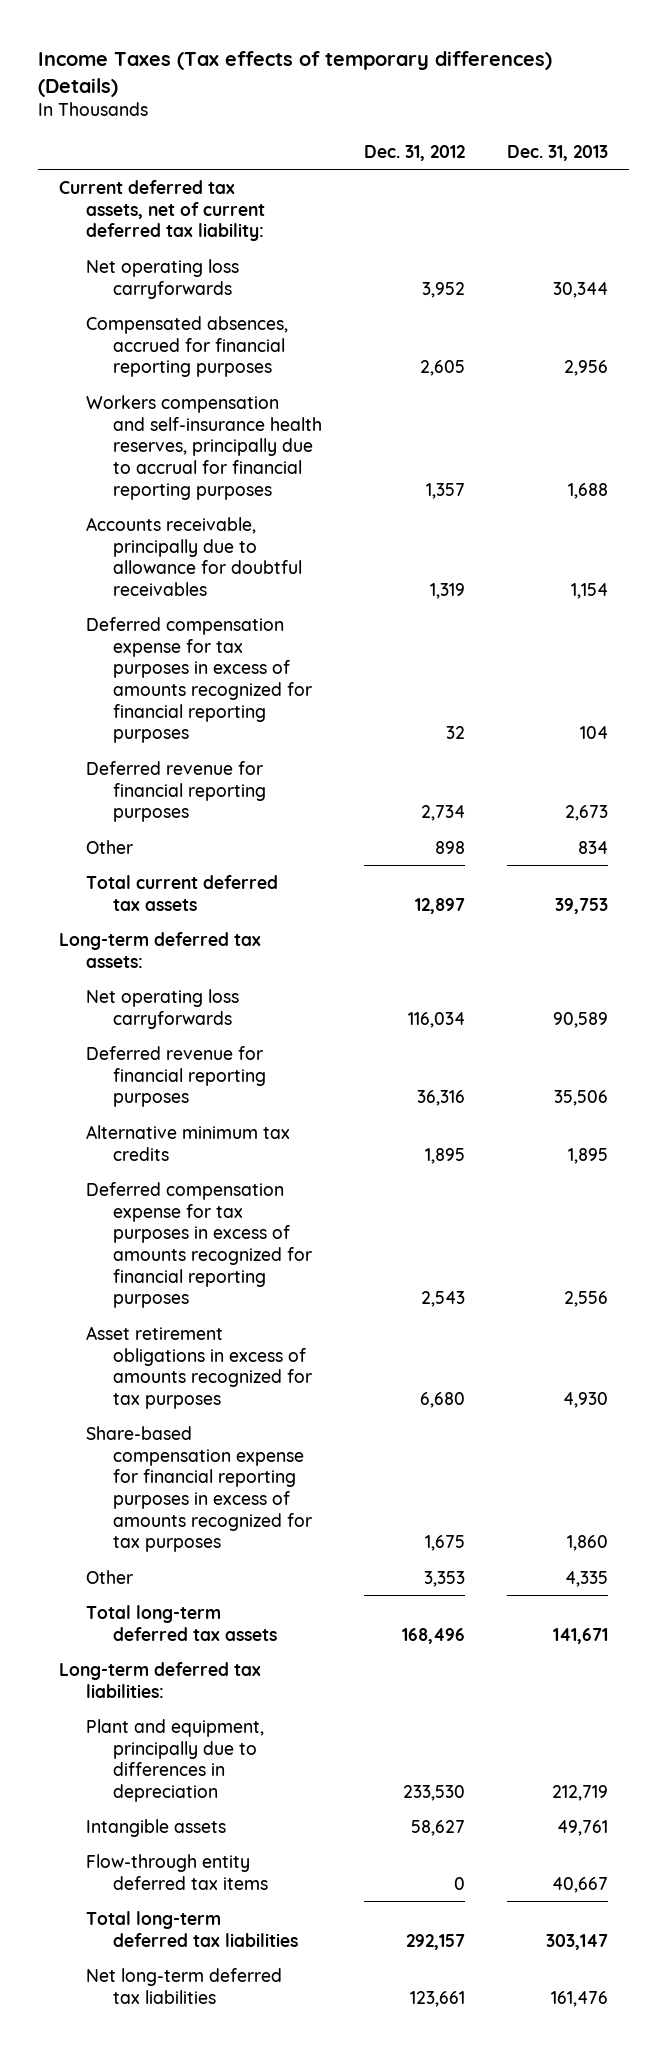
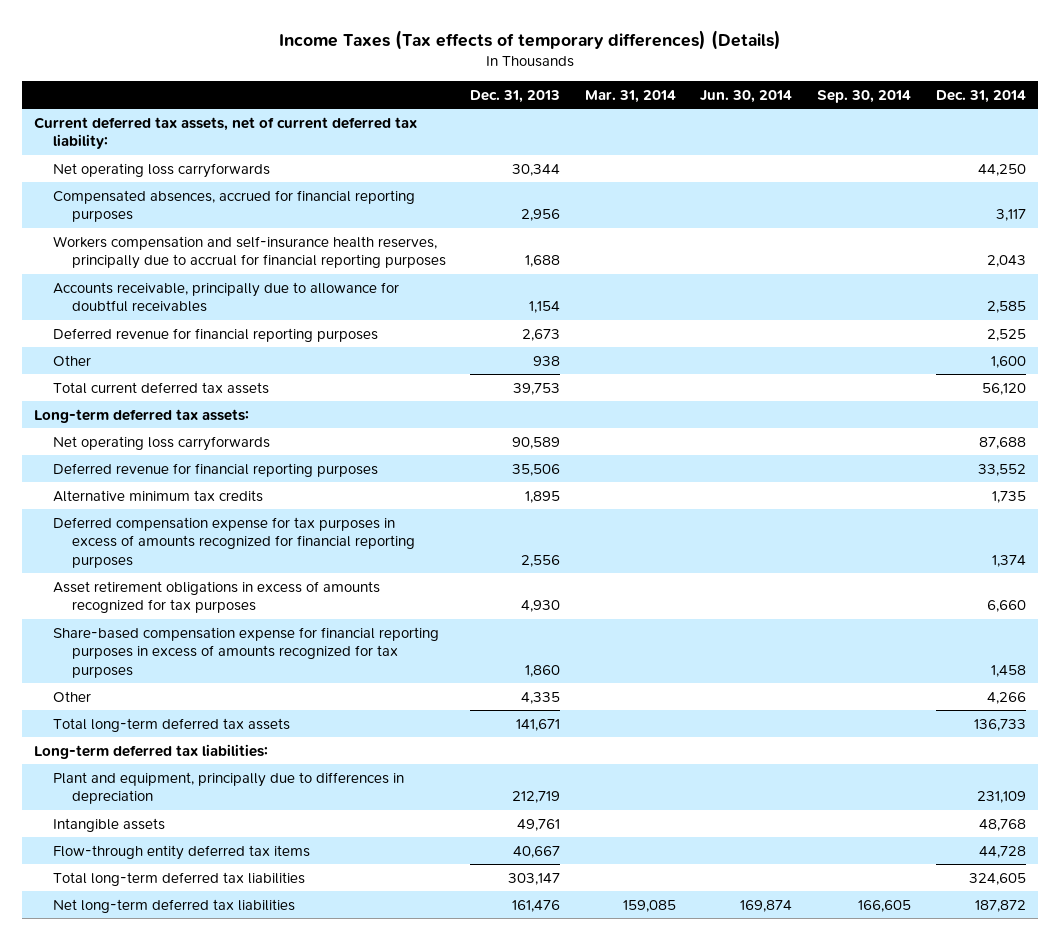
- | Dec. 31, 2012 | Dec. 31, 2013
+ | Dec. 31, 2013 | Mar. 31, 2014 | Jun. 30, 2014 | Sep. 30, 2014 | Dec. 31, 2014
- Deferred compensation expense for tax purposes in excess of amounts recognized for financial reporting purposes | 32 | 104
- Other | 898 | 834
+ Other | 938 | | | | 1,600

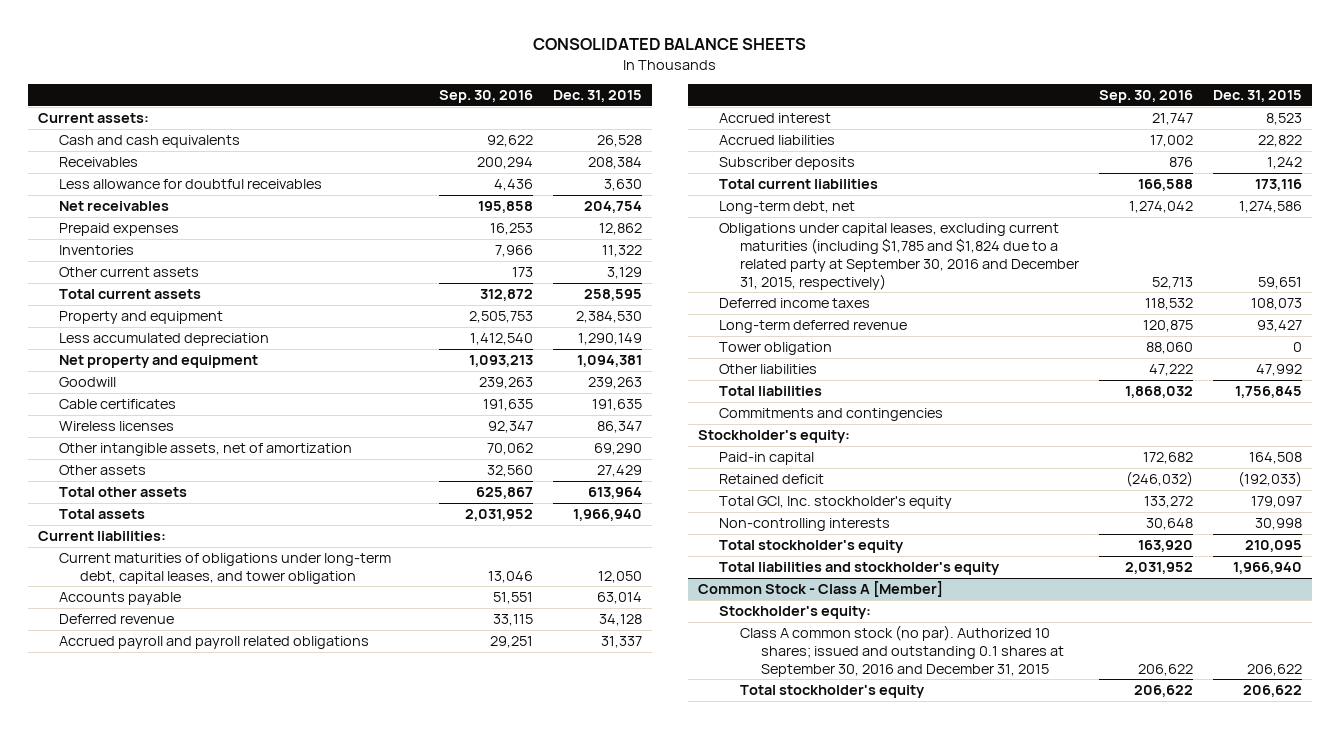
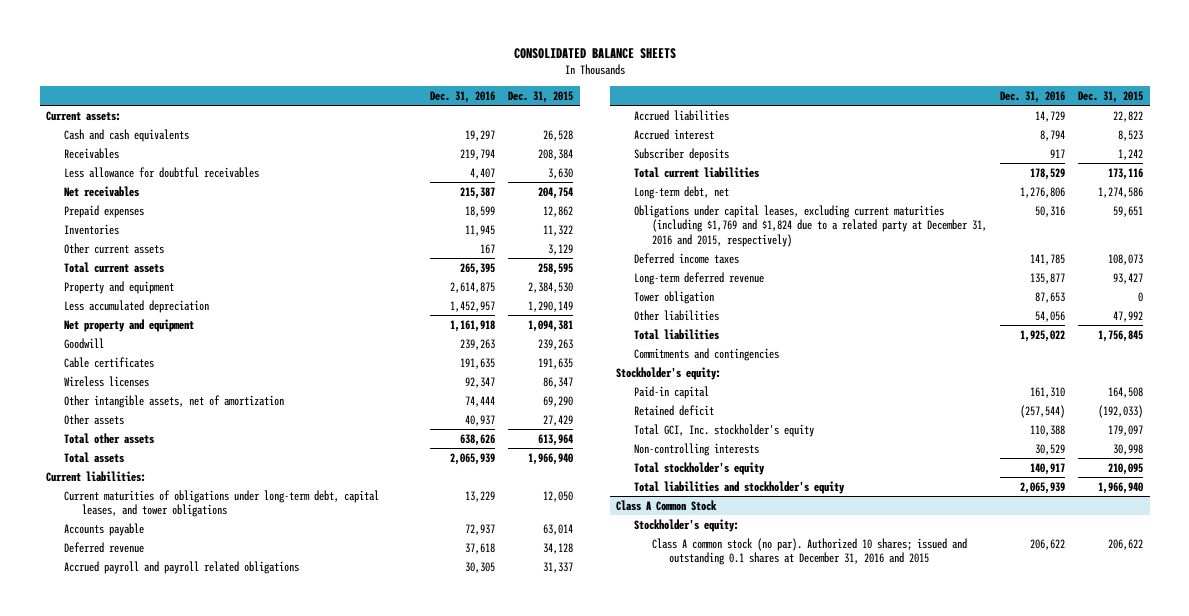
- | Sep. 30, 2016 | Dec. 31, 2015
+ | Dec. 31, 2016 | Dec. 31, 2015
- Current maturities of obligations under long-term debt, capital leases, and tower obligation | 13,046 | 12,050
+ Current maturities of obligations under long-term debt, capital leases, and tower obligations | 13,229 | 12,050
moved down: Accrued interest | 8,794 | 8,523
- Obligations under capital leases, excluding current maturities (including $1,785 and $1,824 due to a related party at September 30, 2016 and December 31, 2015, respectively) | 52,713 | 59,651
+ Obligations under capital leases, excluding current maturities (including $1,769 and $1,824 due to a related party at December 31, 2016 and 2015, respectively) | 50,316 | 59,651
- Common Stock - Class A [Member]
+ Class A Common Stock
- Class A common stock (no par). Authorized 10 shares; issued and outstanding 0.1 shares at September 30, 2016 and December 31, 2015 | 206,622 | 206,622
- Total stockholder's equity | 206,622 | 206,622
+ Class A common stock (no par). Authorized 10 shares; issued and outstanding 0.1 shares at December 31, 2016 and 2015 | 206,622 | 206,622

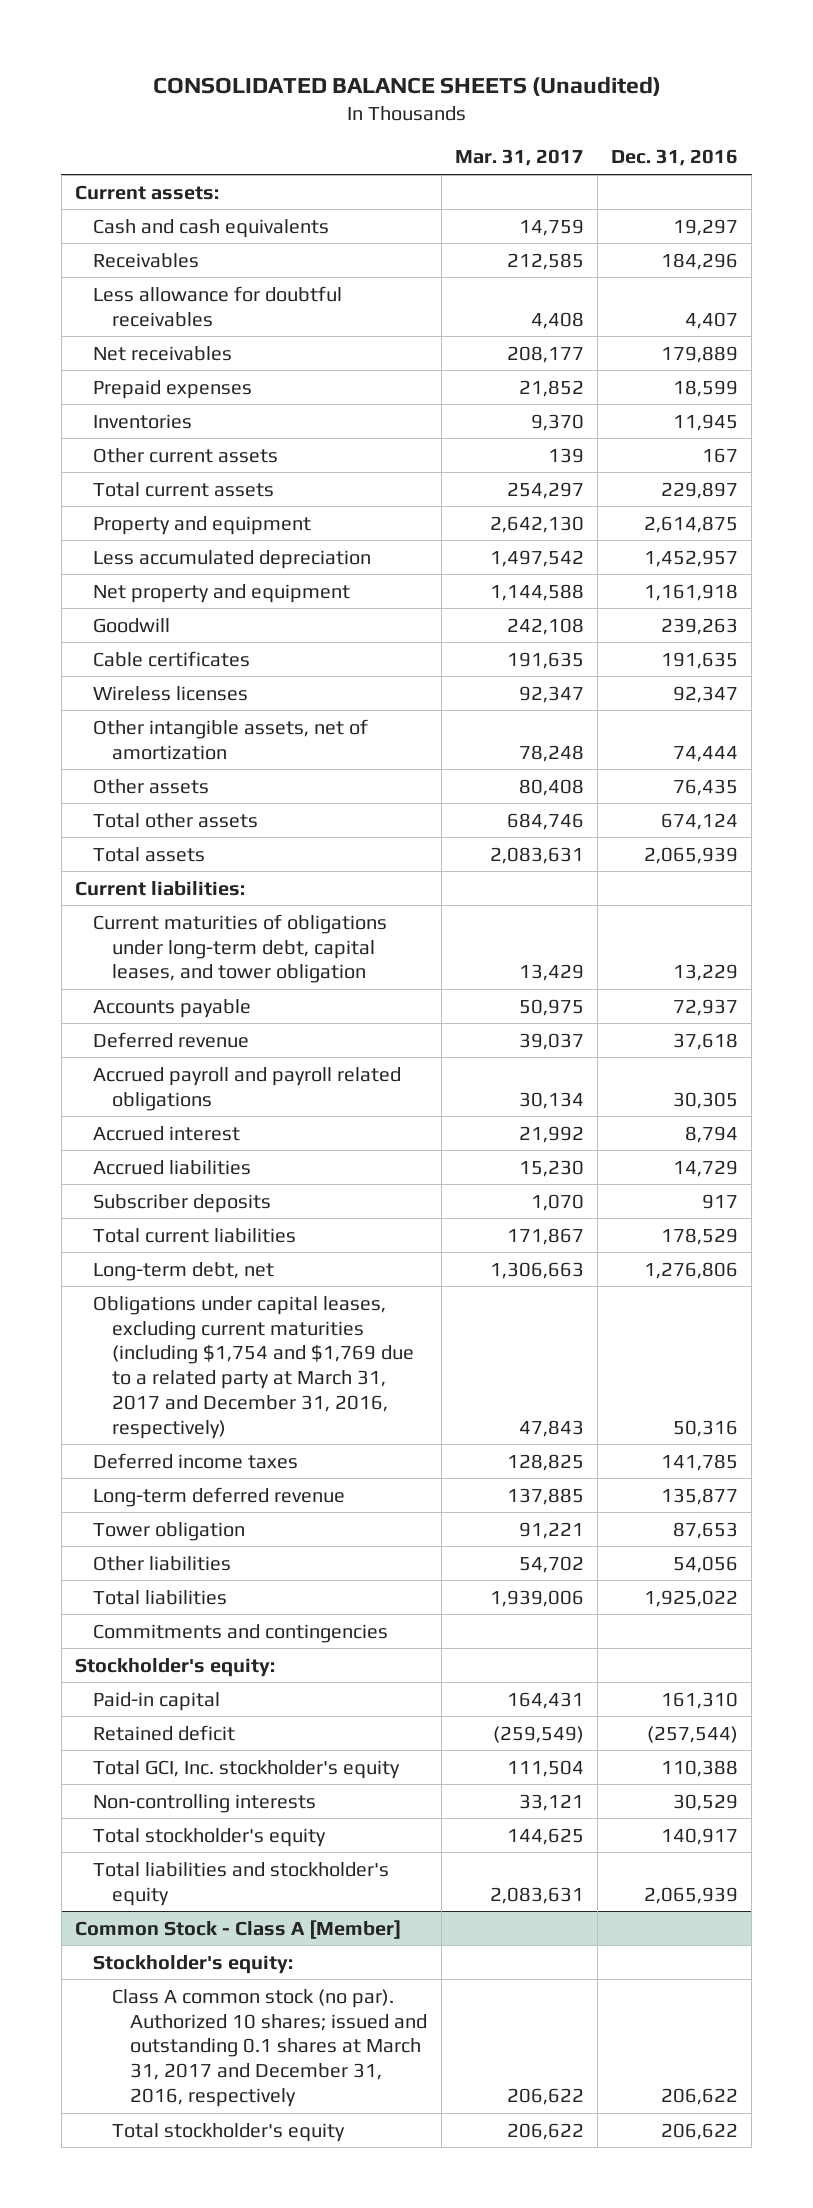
- CONSOLIDATED BALANCE SHEETS
+ CONSOLIDATED BALANCE SHEETS (Unaudited)
- | Dec. 31, 2016 | Dec. 31, 2015
+ | Mar. 31, 2017 | Dec. 31, 2016
- Receivables | 219,794 | 208,384
+ Receivables | 212,585 | 184,296
- Net receivables | 215,387 | 204,754
+ Net receivables | 208,177 | 179,889
- Total current assets | 265,395 | 258,595
+ Total current assets | 254,297 | 229,897
- Other assets | 40,937 | 27,429
- Total other assets | 638,626 | 613,964
+ Other assets | 80,408 | 76,435
+ Total other assets | 684,746 | 674,124
- Current maturities of obligations under long-term debt, capital leases, and tower obligations | 13,229 | 12,050
+ Current maturities of obligations under long-term debt, capital leases, and tower obligation | 13,429 | 13,229
moved down: Accrued liabilities | 15,230 | 14,729
- Obligations under capital leases, excluding current maturities (including $1,769 and $1,824 due to a related party at December 31, 2016 and 2015, respectively) | 50,316 | 59,651
+ Obligations under capital leases, excluding current maturities (including $1,754 and $1,769 due to a related party at March 31, 2017 and December 31, 2016, respectively) | 47,843 | 50,316
- Class A Common Stock
+ Common Stock - Class A [Member]
- Class A common stock (no par). Authorized 10 shares; issued and outstanding 0.1 shares at December 31, 2016 and 2015 | 206,622 | 206,622
+ Class A common stock (no par). Authorized 10 shares; issued and outstanding 0.1 shares at March 31, 2017 and December 31, 2016, respectively | 206,622 | 206,622
+ Total stockholder's equity | 206,622 | 206,622

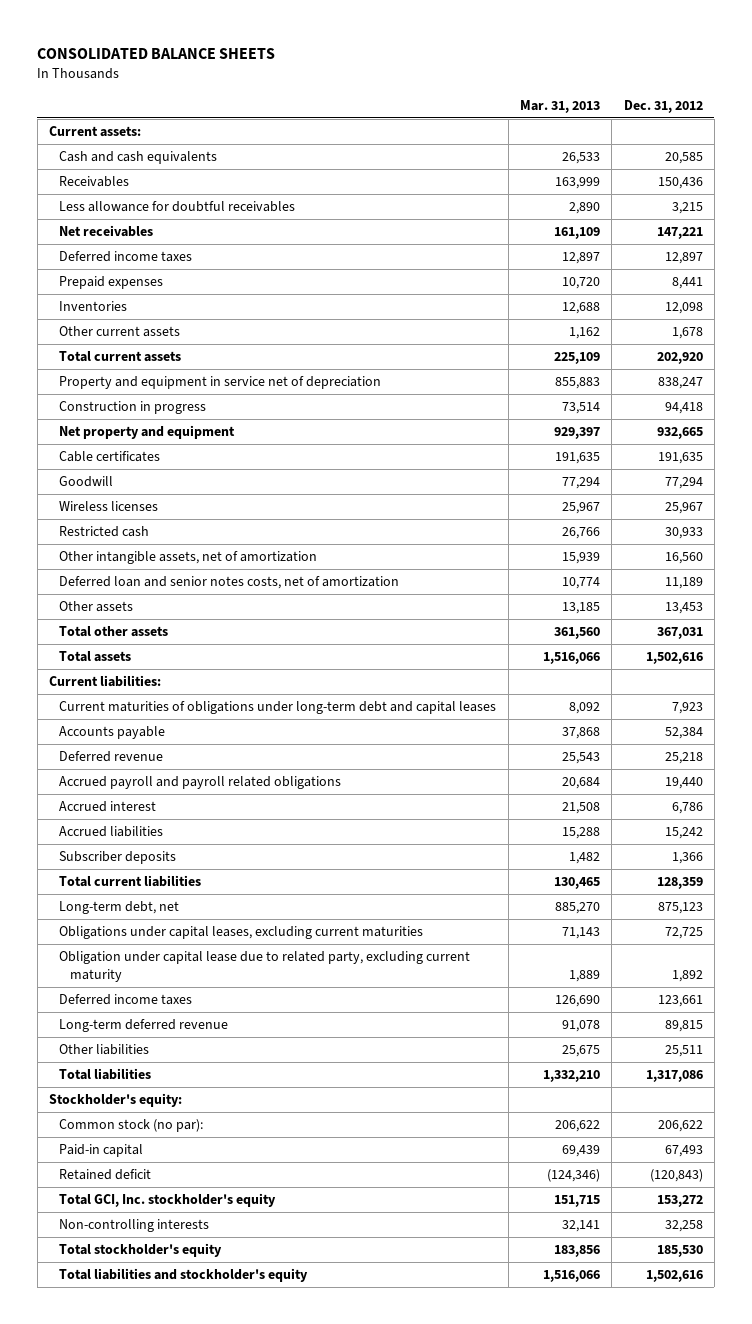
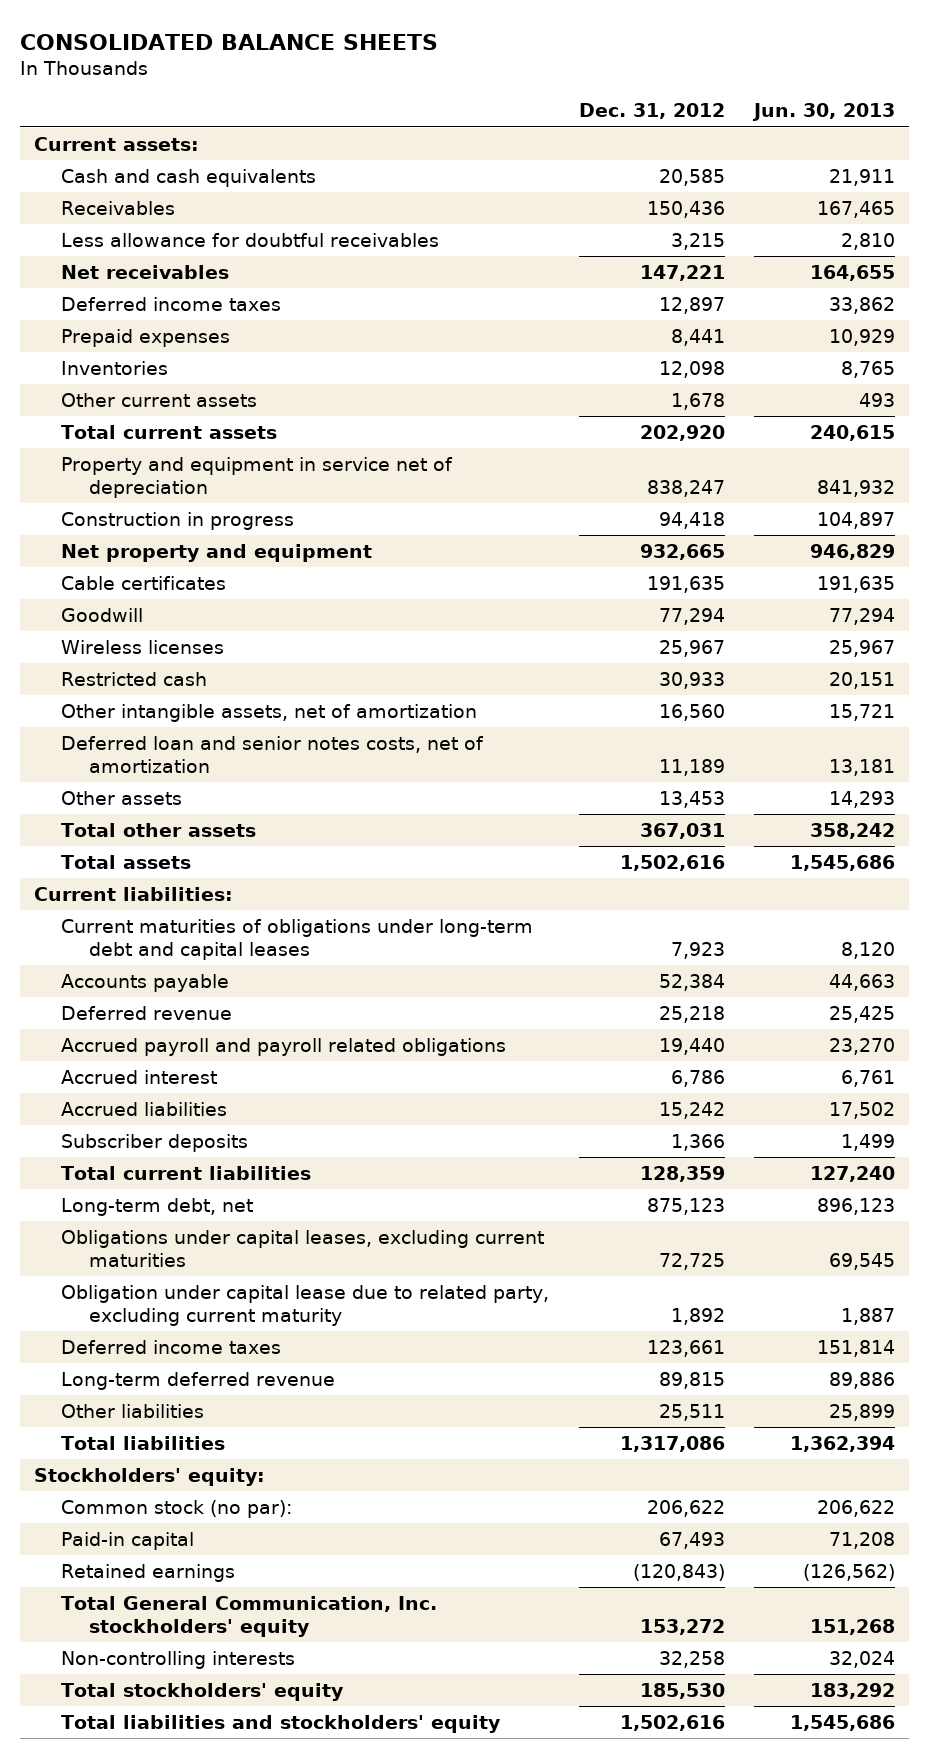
- | Mar. 31, 2013 | Dec. 31, 2012
+ | Dec. 31, 2012 | Jun. 30, 2013
- Stockholder's equity:
+ Stockholders' equity:
- Retained deficit | (124,346) | (120,843)
- Total GCI, Inc. stockholder's equity | 151,715 | 153,272
+ Retained earnings | (120,843) | (126,562)
+ Total General Communication, Inc. stockholders' equity | 153,272 | 151,268
- Total stockholder's equity | 183,856 | 185,530
- Total liabilities and stockholder's equity | 1,516,066 | 1,502,616
+ Total stockholders' equity | 185,530 | 183,292
+ Total liabilities and stockholders' equity | 1,502,616 | 1,545,686

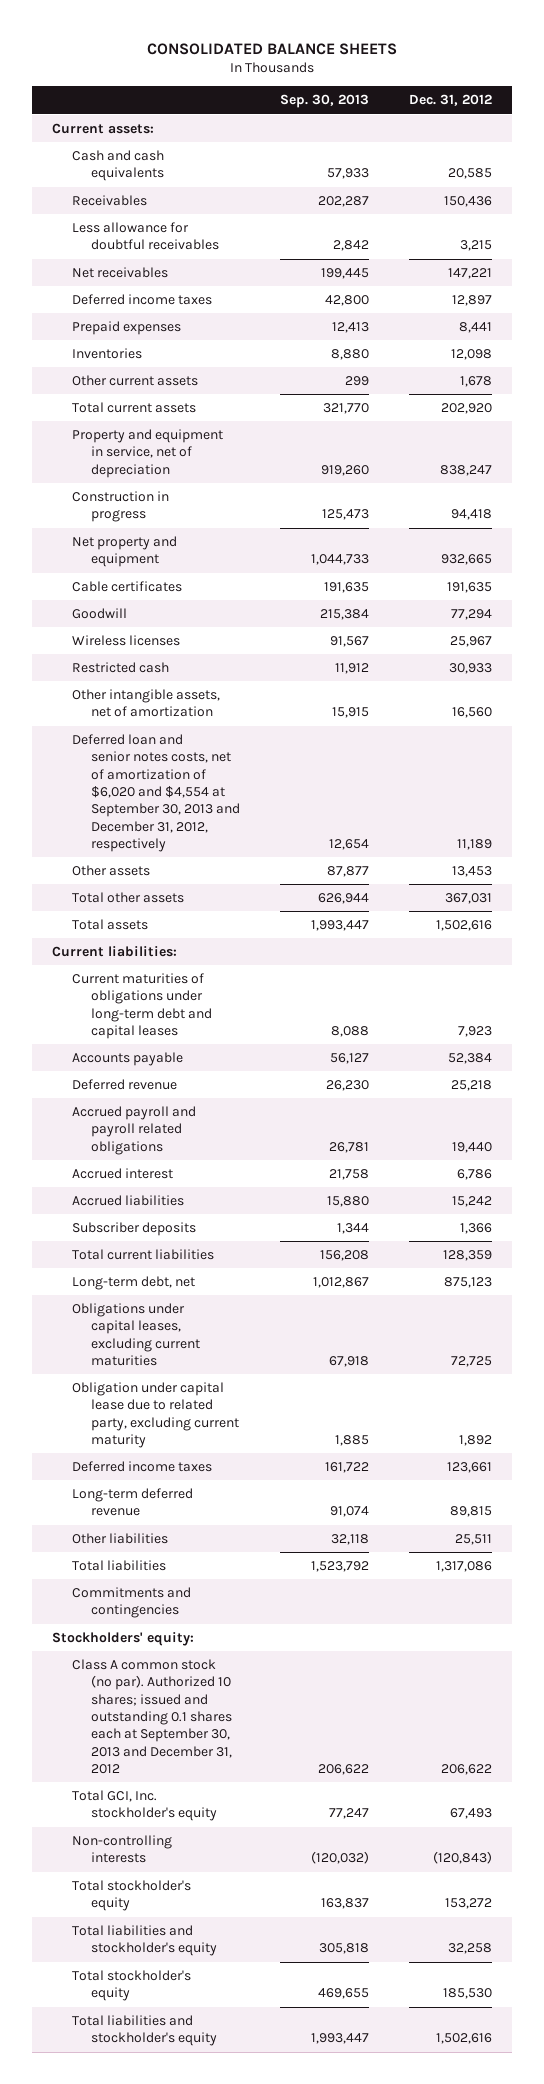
- | Dec. 31, 2012 | Jun. 30, 2013
+ | Sep. 30, 2013 | Dec. 31, 2012
- Property and equipment in service net of depreciation | 838,247 | 841,932
+ Property and equipment in service, net of depreciation | 919,260 | 838,247
- Deferred loan and senior notes costs, net of amortization | 11,189 | 13,181
+ Deferred loan and senior notes costs, net of amortization of $6,020 and $4,554 at September 30, 2013 and December 31, 2012, respectively | 12,654 | 11,189
+ Commitments and contingencies
- Common stock (no par): | 206,622 | 206,622
- Paid-in capital | 67,493 | 71,208
- Retained earnings | (120,843) | (126,562)
- Total General Communication, Inc. stockholders' equity | 153,272 | 151,268
- Non-controlling interests | 32,258 | 32,024
- Total stockholders' equity | 185,530 | 183,292
- Total liabilities and stockholders' equity | 1,502,616 | 1,545,686
+ Class A common stock (no par). Authorized 10 shares; issued and outstanding 0.1 shares each at September 30, 2013 and December 31, 2012 | 206,622 | 206,622
+ Total GCI, Inc. stockholder's equity | 77,247 | 67,493
+ Non-controlling interests | (120,032) | (120,843)
+ Total stockholder's equity | 163,837 | 153,272
+ Total liabilities and stockholder's equity | 305,818 | 32,258
+ Total stockholder's equity | 469,655 | 185,530
+ Total liabilities and stockholder's equity | 1,993,447 | 1,502,616

